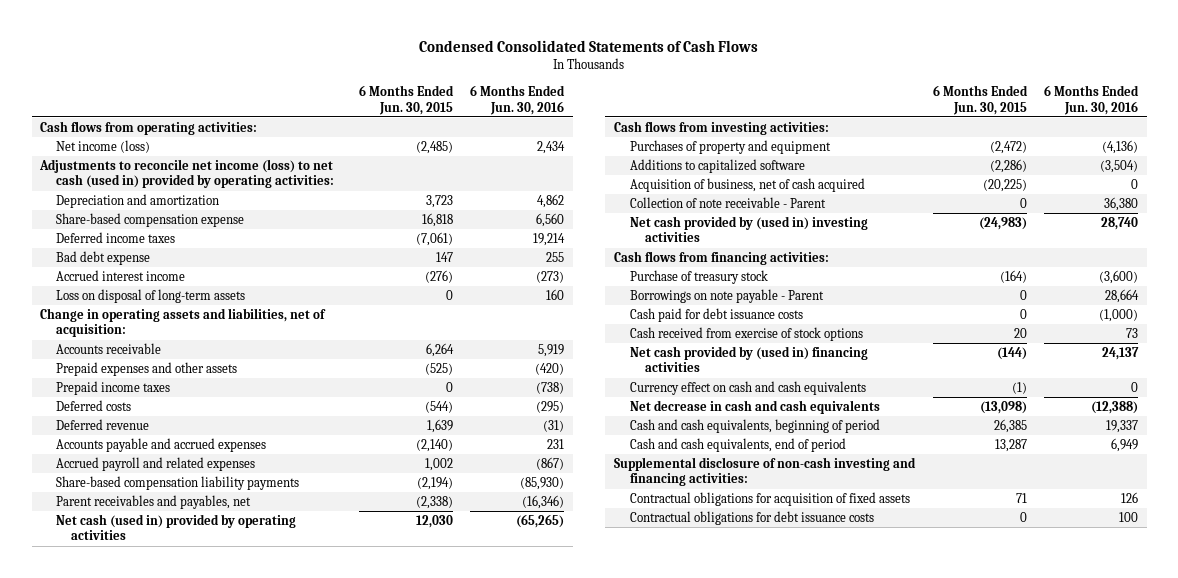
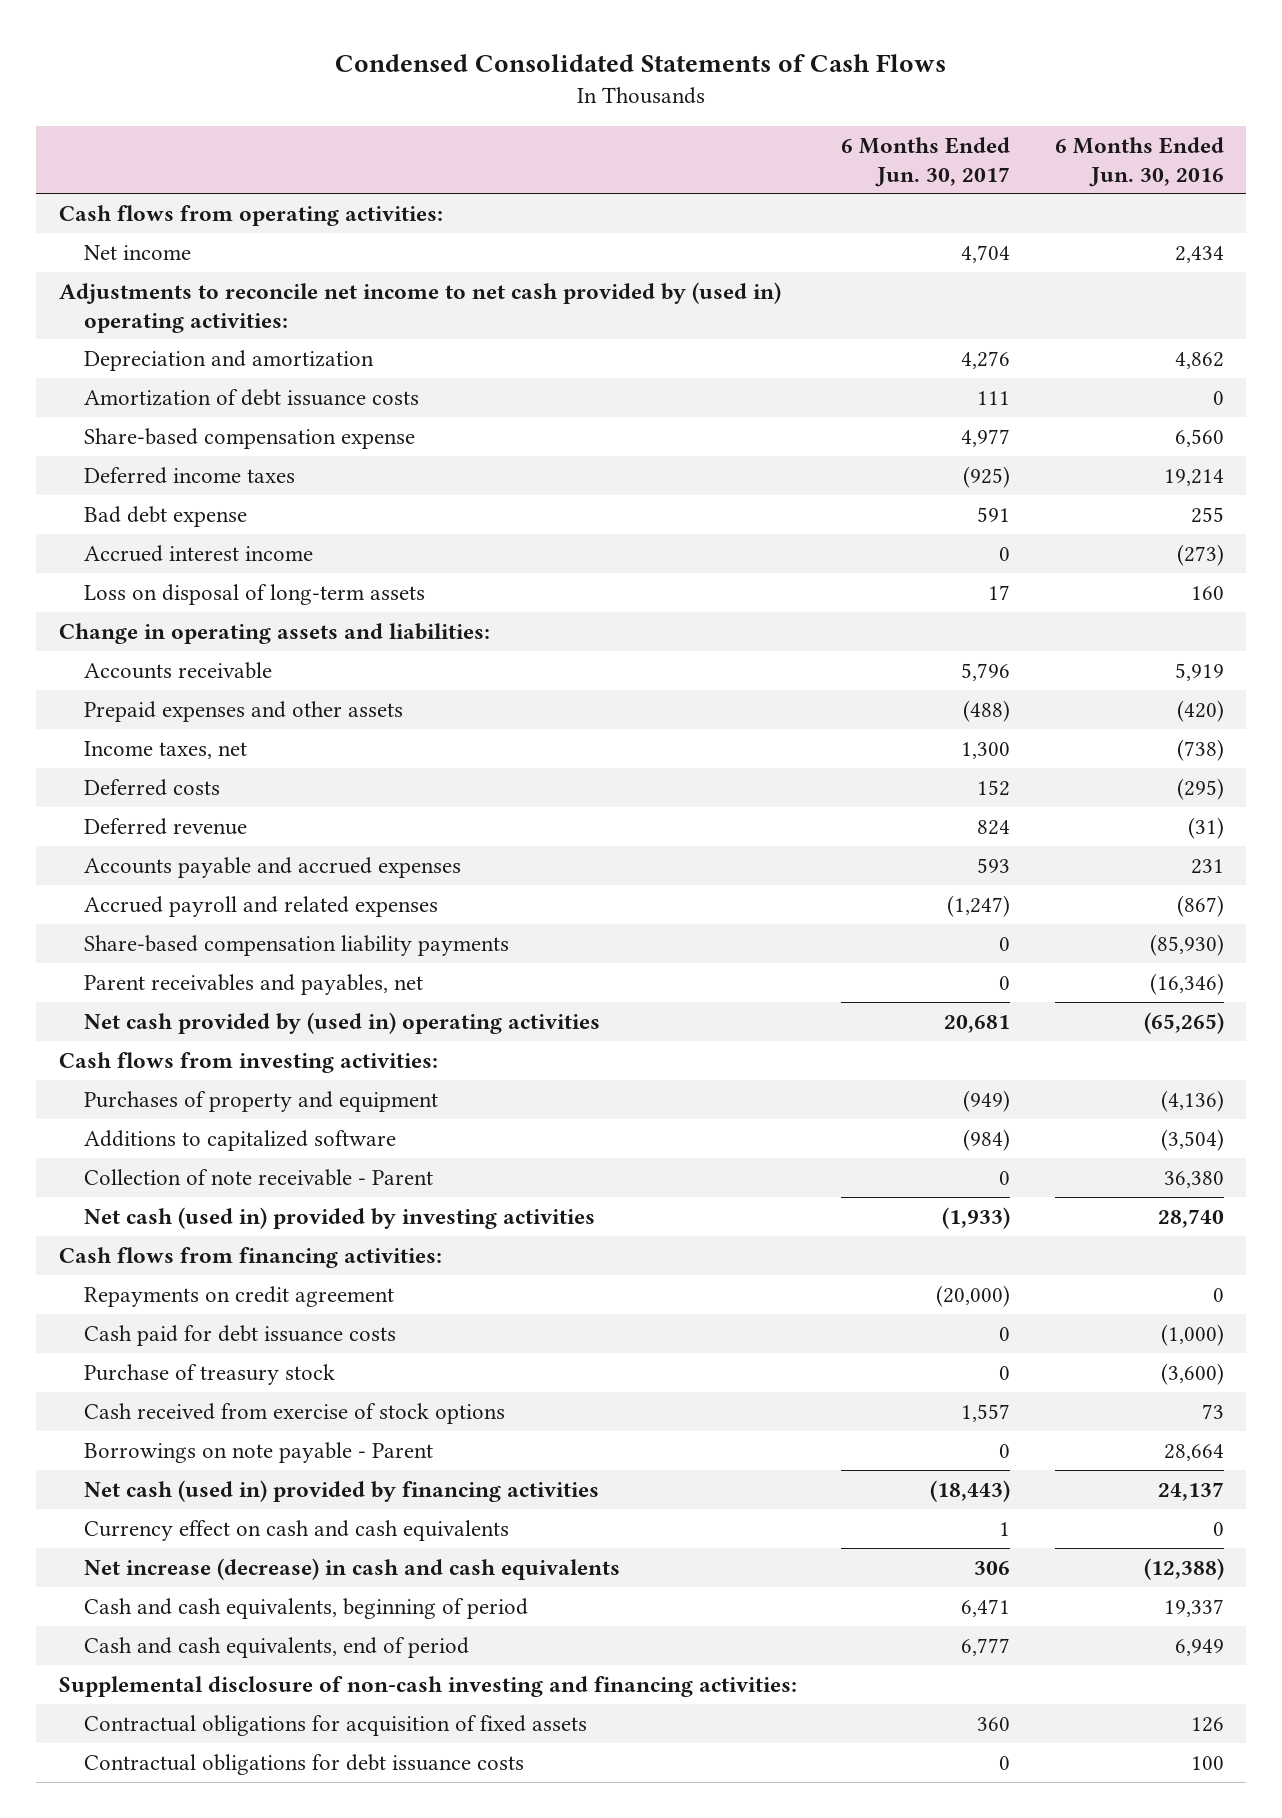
- | 6 Months Ended Jun. 30, 2015 | 6 Months Ended Jun. 30, 2016
+ | 6 Months Ended Jun. 30, 2017 | 6 Months Ended Jun. 30, 2016
- Net income (loss) | (2,485) | 2,434
- Adjustments to reconcile net income (loss) to net cash (used in) provided by operating activities:
+ Net income | 4,704 | 2,434
+ Adjustments to reconcile net income to net cash provided by (used in) operating activities:
+ Amortization of debt issuance costs | 111 | 0
- Change in operating assets and liabilities, net of acquisition:
+ Change in operating assets and liabilities:
- Prepaid income taxes | 0 | (738)
+ Income taxes, net | 1,300 | (738)
- Net cash (used in) provided by operating activities | 12,030 | (65,265)
+ Net cash provided by (used in) operating activities | 20,681 | (65,265)
- Acquisition of business, net of cash acquired | (20,225) | 0
- Net cash provided by (used in) investing activities | (24,983) | 28,740
+ Net cash (used in) provided by investing activities | (1,933) | 28,740
+ Repayments on credit agreement | (20,000) | 0
moved down: Purchase of treasury stock | 0 | (3,600)
- Net cash provided by (used in) financing activities | (144) | 24,137
moved down: Borrowings on note payable - Parent | 0 | 28,664
+ Net cash (used in) provided by financing activities | (18,443) | 24,137
- Net decrease in cash and cash equivalents | (13,098) | (12,388)
+ Net increase (decrease) in cash and cash equivalents | 306 | (12,388)

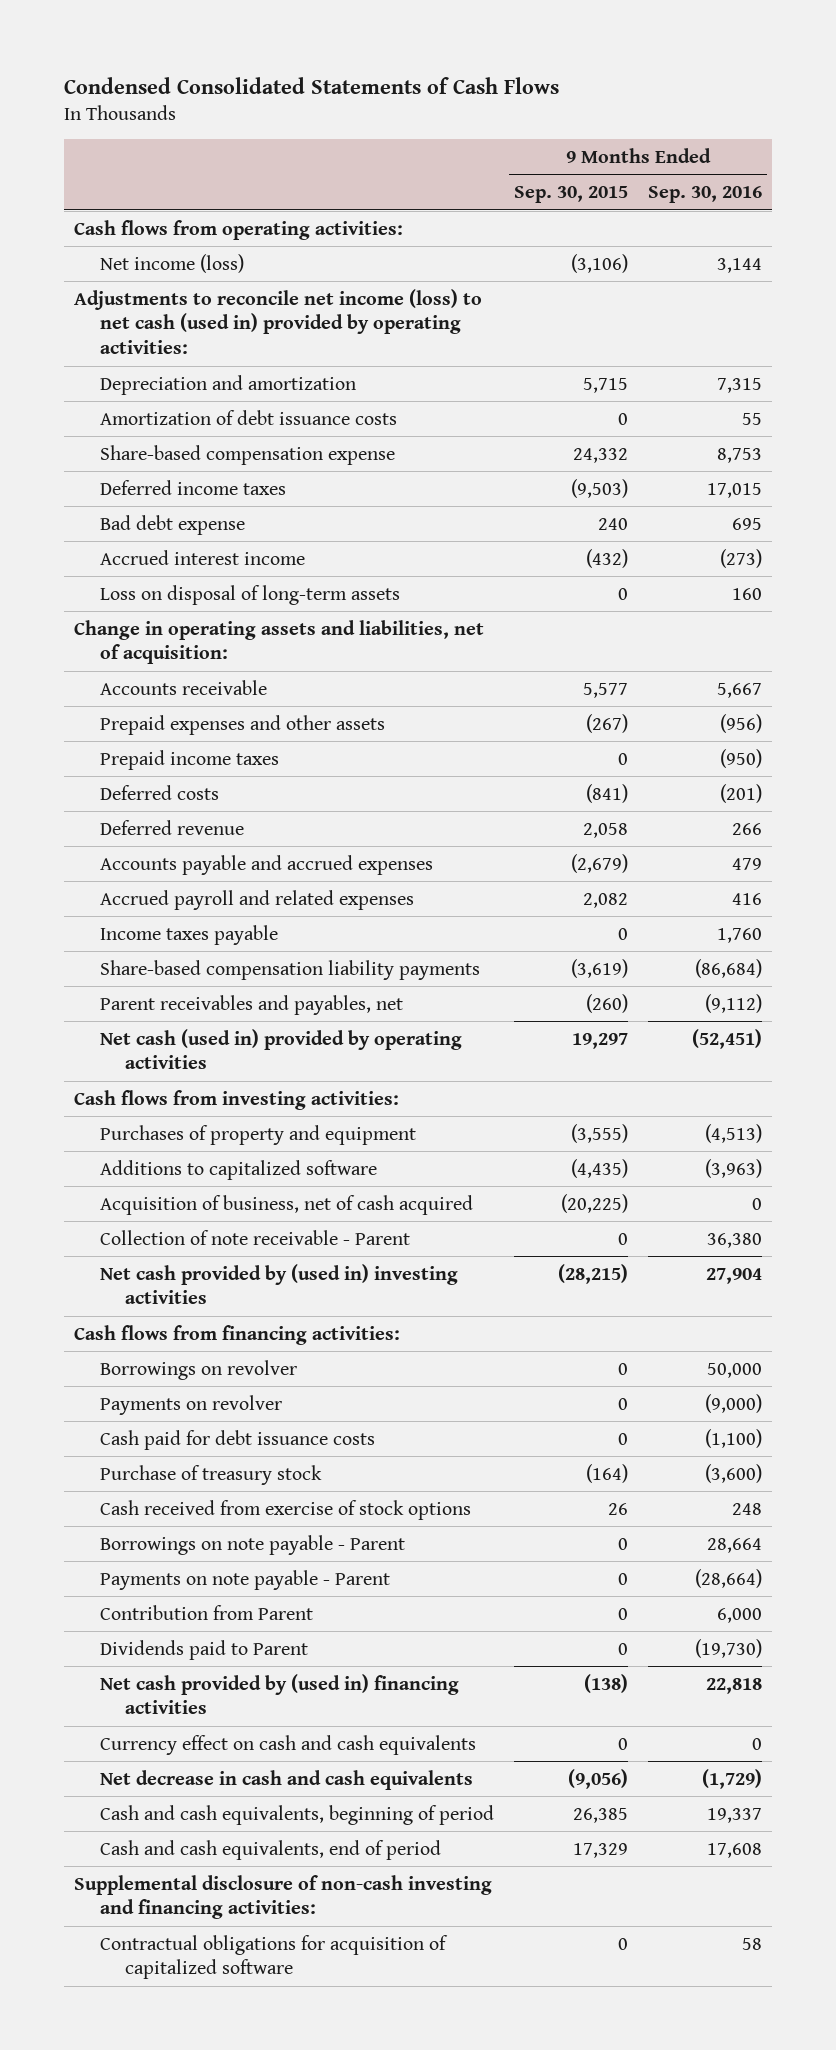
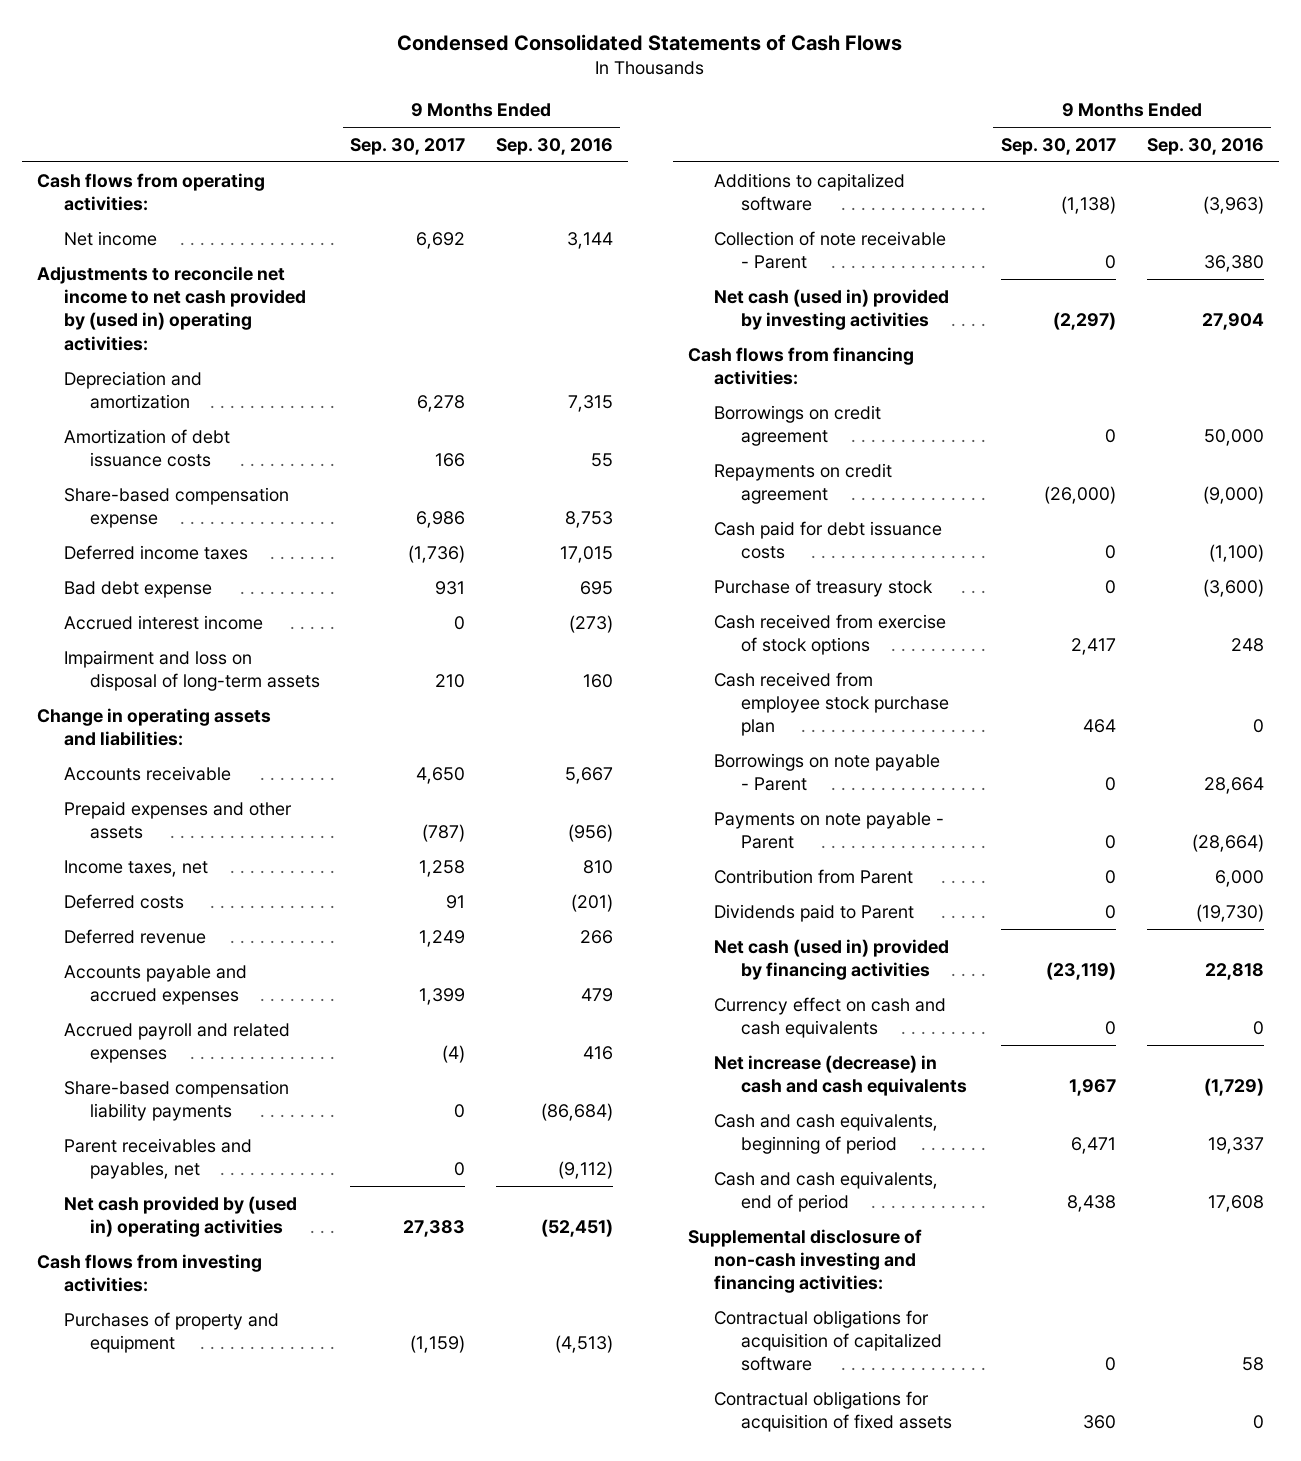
- | 9 Months Ended Sep. 30, 2015 | 9 Months Ended Sep. 30, 2016
+ | 9 Months Ended Sep. 30, 2017 | 9 Months Ended Sep. 30, 2016
- Net income (loss) | (3,106) | 3,144
- Adjustments to reconcile net income (loss) to net cash (used in) provided by operating activities:
+ Net income | 6,692 | 3,144
+ Adjustments to reconcile net income to net cash provided by (used in) operating activities:
- Loss on disposal of long-term assets | 0 | 160
- Change in operating assets and liabilities, net of acquisition:
+ Impairment and loss on disposal of long-term assets | 210 | 160
+ Change in operating assets and liabilities:
- Prepaid income taxes | 0 | (950)
+ Income taxes, net | 1,258 | 810
- Income taxes payable | 0 | 1,760
- Net cash (used in) provided by operating activities | 19,297 | (52,451)
+ Net cash provided by (used in) operating activities | 27,383 | (52,451)
- Acquisition of business, net of cash acquired | (20,225) | 0
- Net cash provided by (used in) investing activities | (28,215) | 27,904
+ Net cash (used in) provided by investing activities | (2,297) | 27,904
- Borrowings on revolver | 0 | 50,000
- Payments on revolver | 0 | (9,000)
+ Borrowings on credit agreement | 0 | 50,000
+ Repayments on credit agreement | (26,000) | (9,000)
+ Cash received from employee stock purchase plan | 464 | 0
- Net cash provided by (used in) financing activities | (138) | 22,818
+ Net cash (used in) provided by financing activities | (23,119) | 22,818
- Net decrease in cash and cash equivalents | (9,056) | (1,729)
+ Net increase (decrease) in cash and cash equivalents | 1,967 | (1,729)
+ Contractual obligations for acquisition of fixed assets | 360 | 0

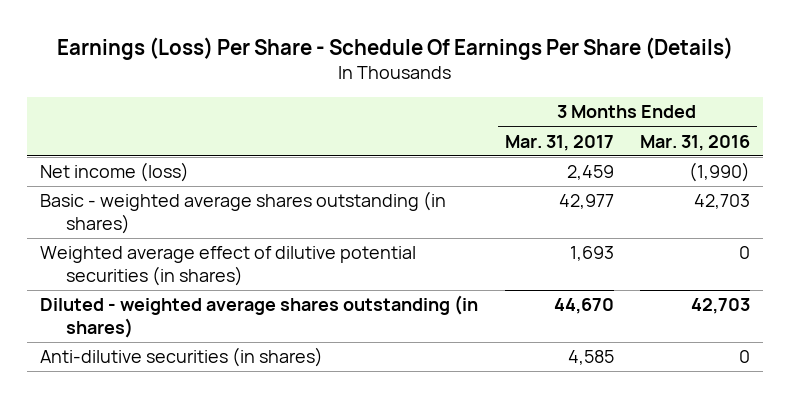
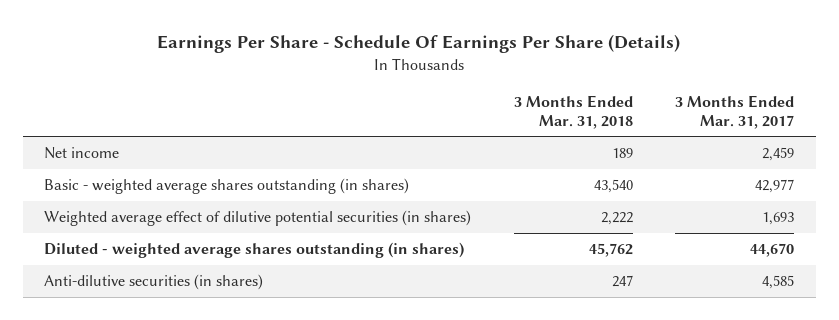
- Earnings (Loss) Per Share - Schedule Of Earnings Per Share (Details)
+ Earnings Per Share - Schedule Of Earnings Per Share (Details)
- | 3 Months Ended Mar. 31, 2017 | 3 Months Ended Mar. 31, 2016
+ | 3 Months Ended Mar. 31, 2018 | 3 Months Ended Mar. 31, 2017
- Net income (loss) | 2,459 | (1,990)
+ Net income | 189 | 2,459

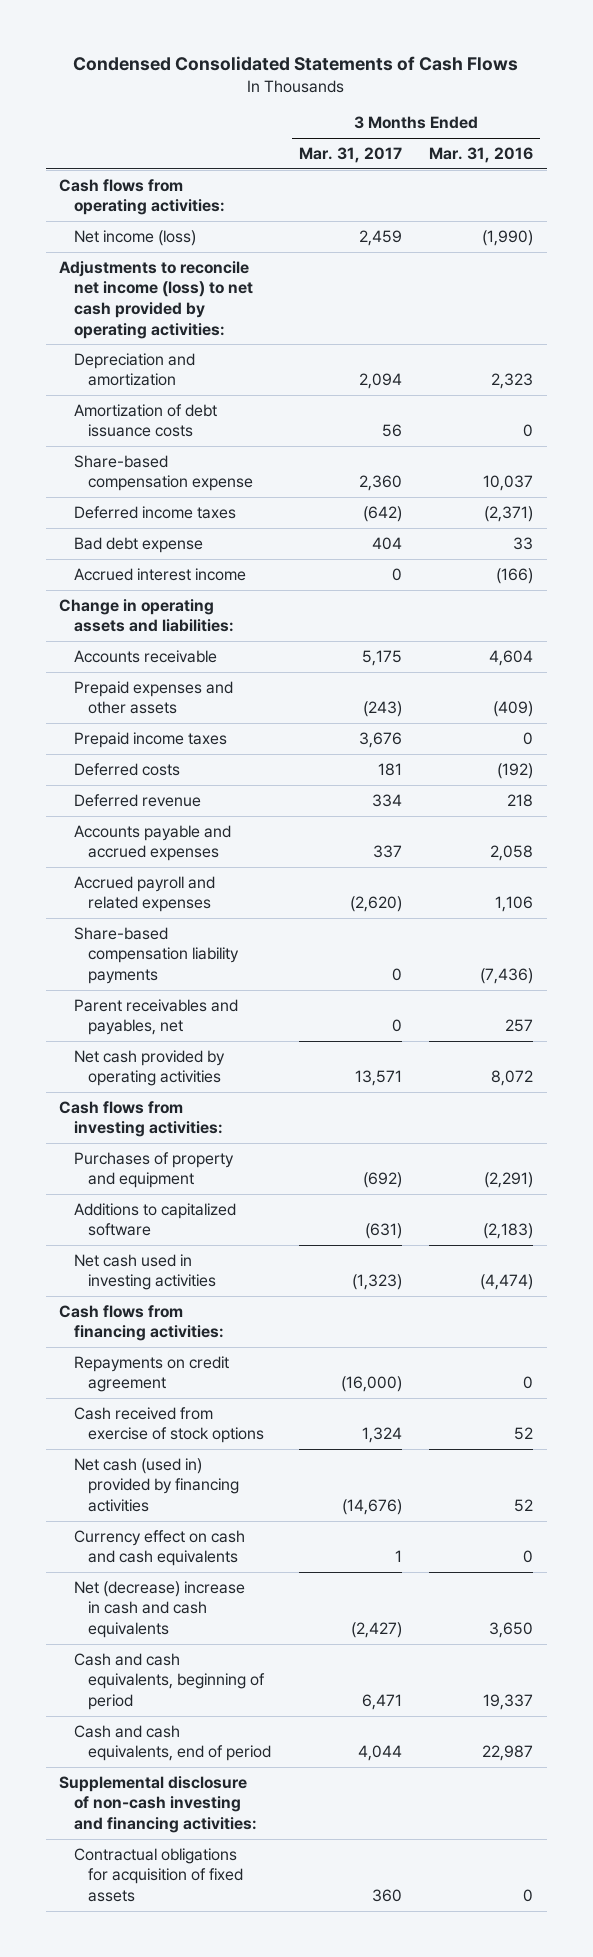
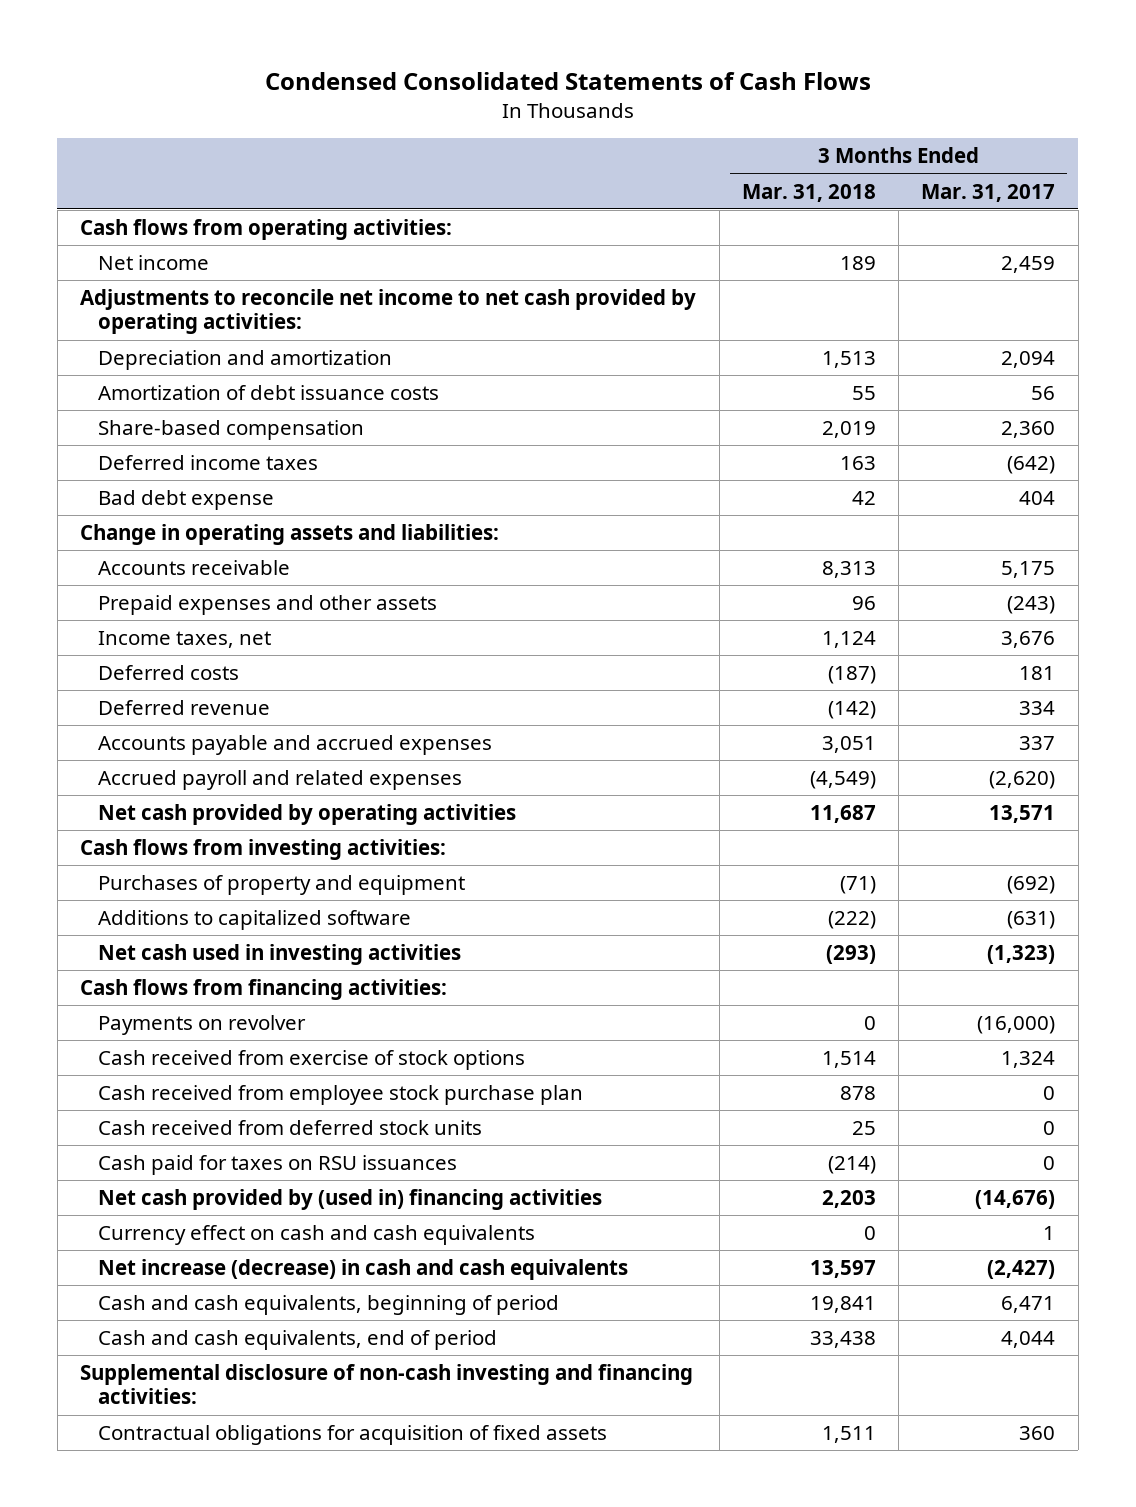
- | 3 Months Ended Mar. 31, 2017 | 3 Months Ended Mar. 31, 2016
+ | 3 Months Ended Mar. 31, 2018 | 3 Months Ended Mar. 31, 2017
- Net income (loss) | 2,459 | (1,990)
- Adjustments to reconcile net income (loss) to net cash provided by operating activities:
+ Net income | 189 | 2,459
+ Adjustments to reconcile net income to net cash provided by operating activities:
- Share-based compensation expense | 2,360 | 10,037
+ Share-based compensation | 2,019 | 2,360
- Accrued interest income | 0 | (166)
- Prepaid income taxes | 3,676 | 0
+ Income taxes, net | 1,124 | 3,676
- Share-based compensation liability payments | 0 | (7,436)
- Parent receivables and payables, net | 0 | 257
- Repayments on credit agreement | (16,000) | 0
+ Payments on revolver | 0 | (16,000)
- Net cash (used in) provided by financing activities | (14,676) | 52
+ Cash received from employee stock purchase plan | 878 | 0
+ Cash received from deferred stock units | 25 | 0
+ Cash paid for taxes on RSU issuances | (214) | 0
+ Net cash provided by (used in) financing activities | 2,203 | (14,676)
- Net (decrease) increase in cash and cash equivalents | (2,427) | 3,650
+ Net increase (decrease) in cash and cash equivalents | 13,597 | (2,427)

